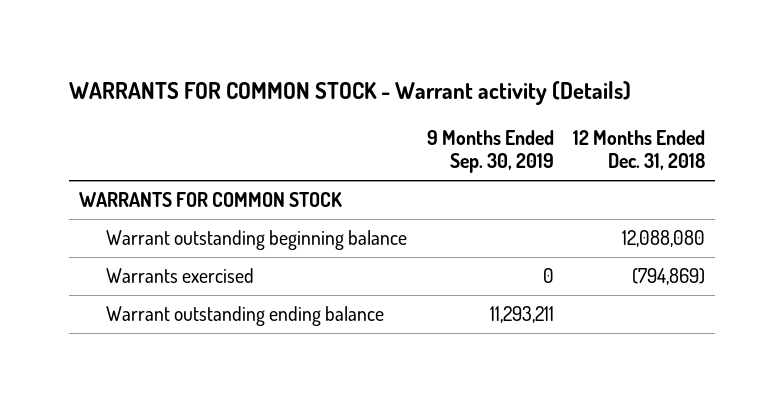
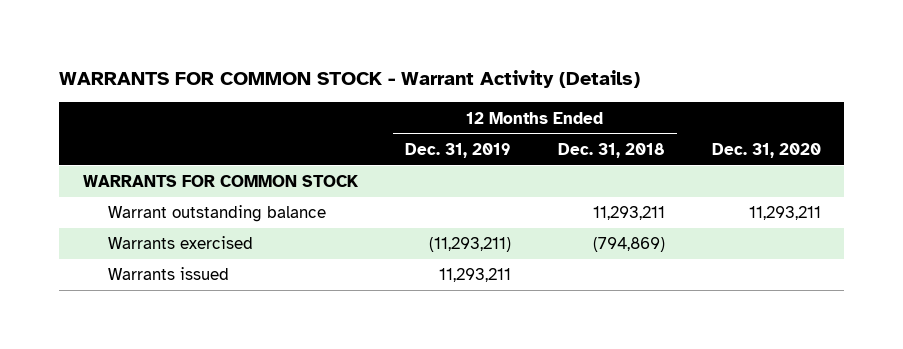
- WARRANTS FOR COMMON STOCK - Warrant activity (Details)
+ WARRANTS FOR COMMON STOCK - Warrant Activity (Details)
- | 9 Months Ended Sep. 30, 2019 | 12 Months Ended Dec. 31, 2018
+ | 12 Months Ended Dec. 31, 2019 | 12 Months Ended Dec. 31, 2018 | Dec. 31, 2020
- Warrant outstanding beginning balance | | 12,088,080
+ Warrant outstanding balance | | 11,293,211 | 11,293,211
- Warrant outstanding ending balance | 11,293,211 |
+ Warrants issued | 11,293,211 | |

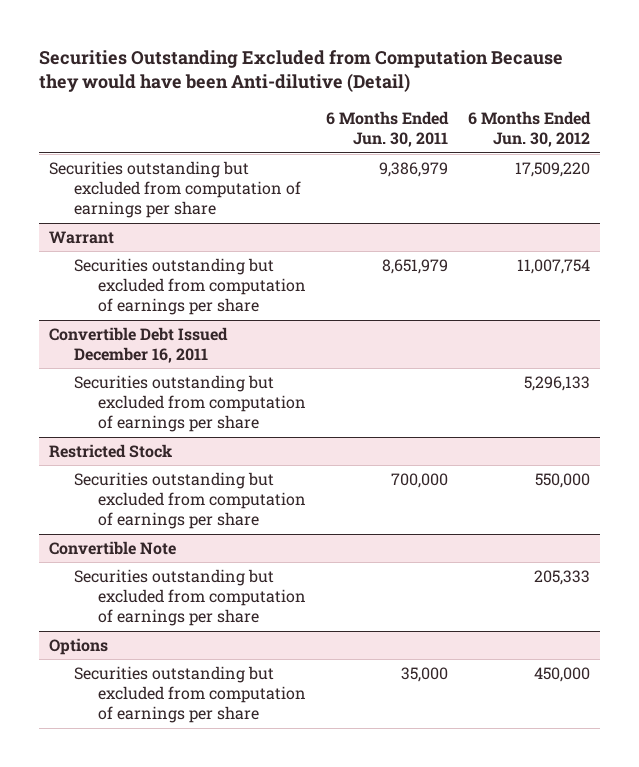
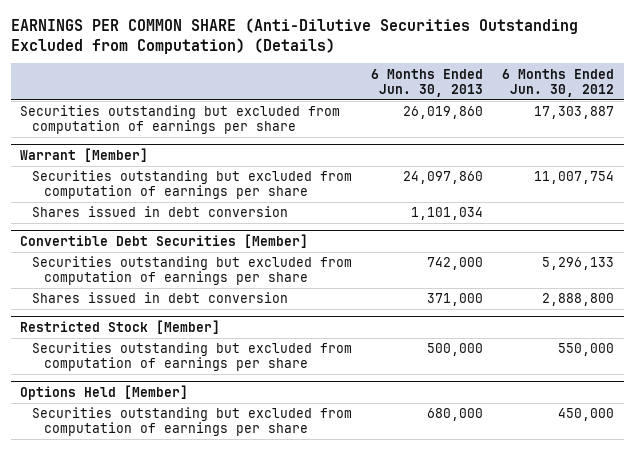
- Securities Outstanding Excluded from Computation Because they would have been Anti-dilutive (Detail)
+ EARNINGS PER COMMON SHARE (Anti-Dilutive Securities Outstanding Excluded from Computation) (Details)
- | 6 Months Ended Jun. 30, 2011 | 6 Months Ended Jun. 30, 2012
+ | 6 Months Ended Jun. 30, 2013 | 6 Months Ended Jun. 30, 2012
- Securities outstanding but excluded from computation of earnings per share | 9,386,979 | 17,509,220
- Warrant
+ Securities outstanding but excluded from computation of earnings per share | 26,019,860 | 17,303,887
+ Warrant [Member]
- Convertible Debt Issued December 16, 2011
+ Shares issued in debt conversion | 1,101,034 |
+ Convertible Debt Securities [Member]
- Restricted Stock
+ Shares issued in debt conversion | 371,000 | 2,888,800
+ Restricted Stock [Member]
- Convertible Note
- Securities outstanding but excluded from computation of earnings per share | | 205,333
- Options
+ Options Held [Member]

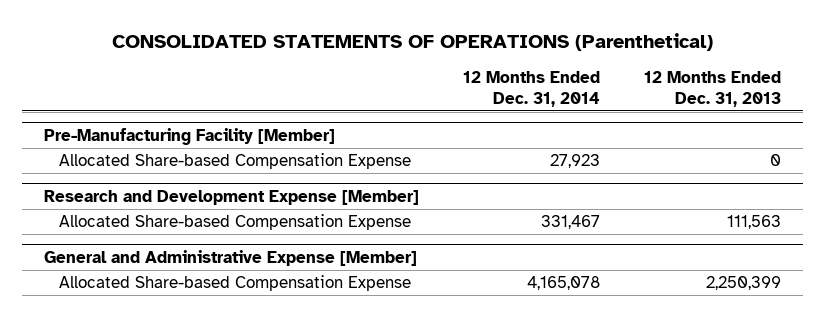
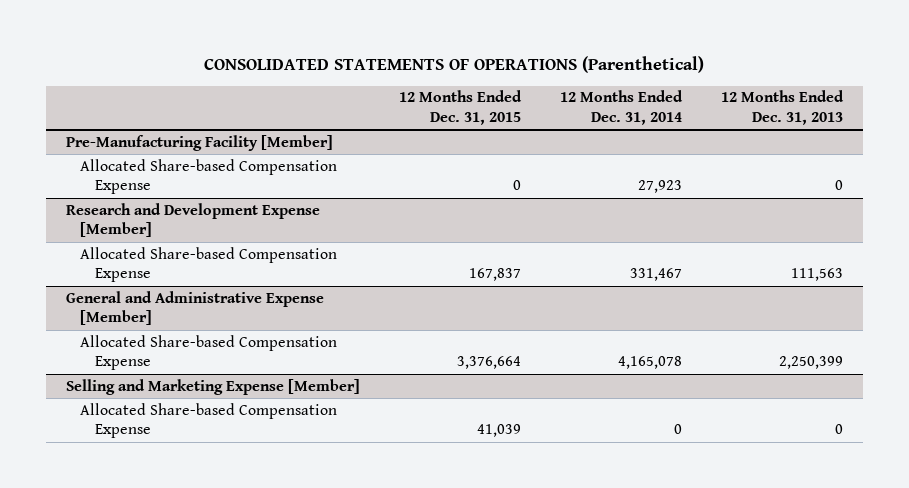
- | 12 Months Ended Dec. 31, 2014 | 12 Months Ended Dec. 31, 2013
+ | 12 Months Ended Dec. 31, 2015 | 12 Months Ended Dec. 31, 2014 | 12 Months Ended Dec. 31, 2013
+ Selling and Marketing Expense [Member]
+ Allocated Share-based Compensation Expense | 41,039 | 0 | 0

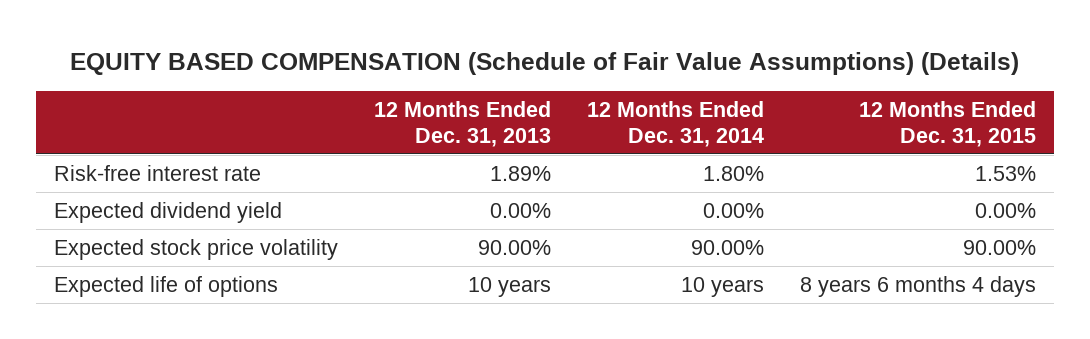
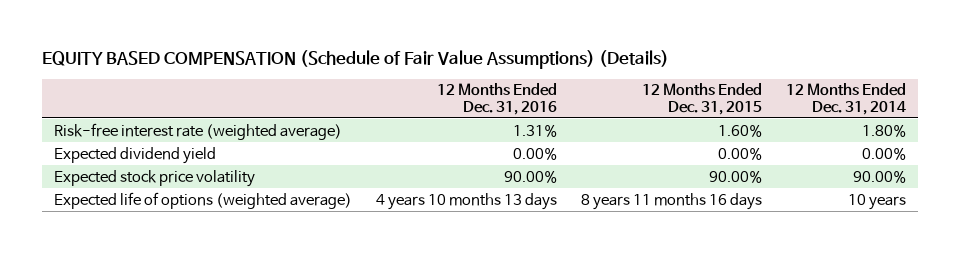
- | 12 Months Ended Dec. 31, 2013 | 12 Months Ended Dec. 31, 2014 | 12 Months Ended Dec. 31, 2015
+ | 12 Months Ended Dec. 31, 2016 | 12 Months Ended Dec. 31, 2015 | 12 Months Ended Dec. 31, 2014
- Risk-free interest rate | 1.89% | 1.80% | 1.53%
+ Risk-free interest rate (weighted average) | 1.31% | 1.60% | 1.80%
- Expected life of options | 10 years | 10 years | 8 years 6 months 4 days
+ Expected life of options (weighted average) | 4 years 10 months 13 days | 8 years 11 months 16 days | 10 years

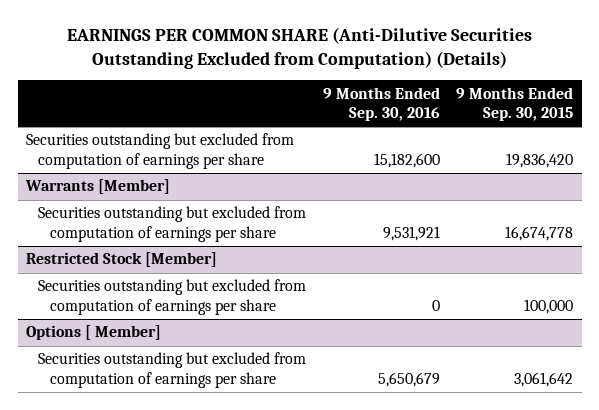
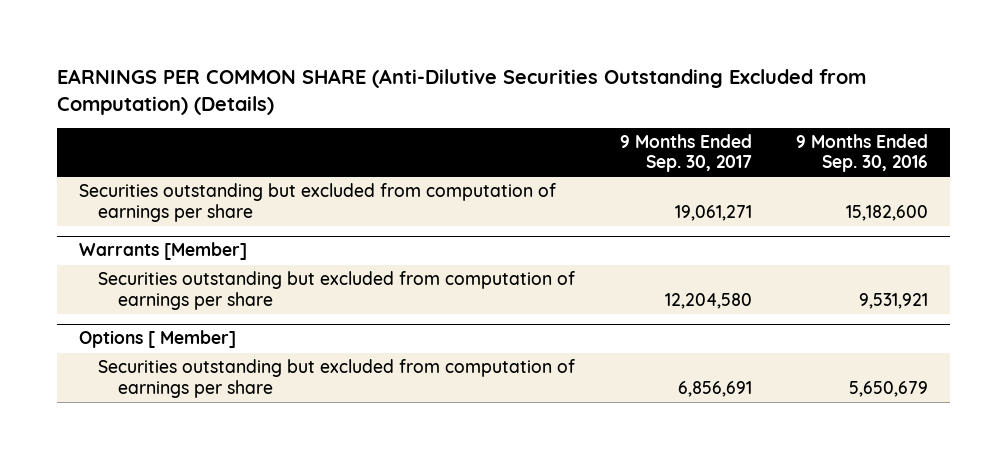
- | 9 Months Ended Sep. 30, 2016 | 9 Months Ended Sep. 30, 2015
+ | 9 Months Ended Sep. 30, 2017 | 9 Months Ended Sep. 30, 2016
- Restricted Stock [Member]
- Securities outstanding but excluded from computation of earnings per share | 0 | 100,000

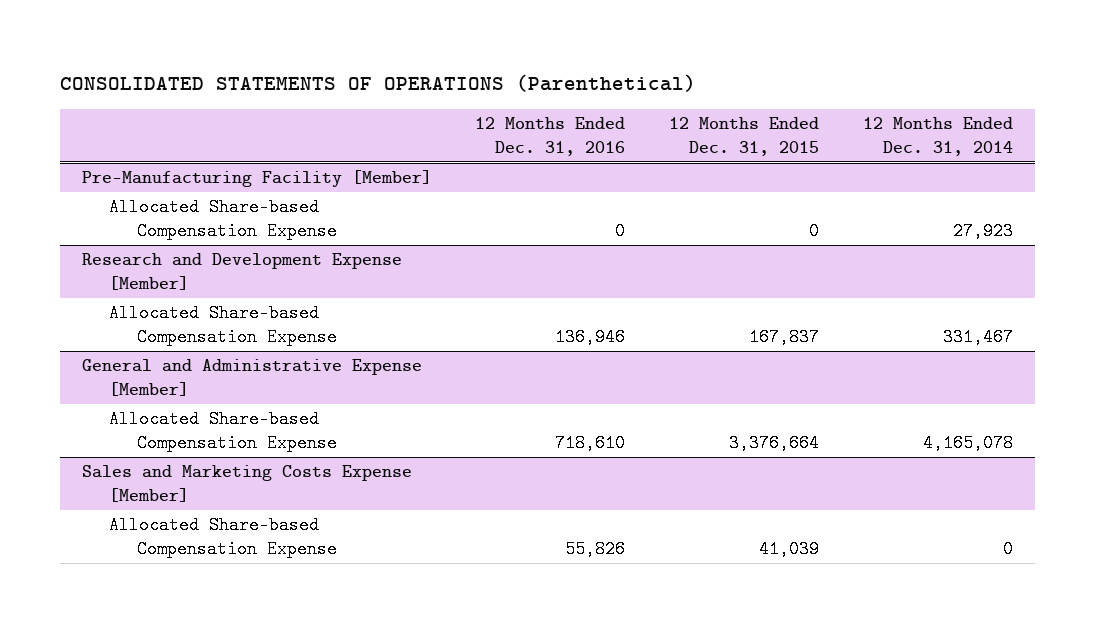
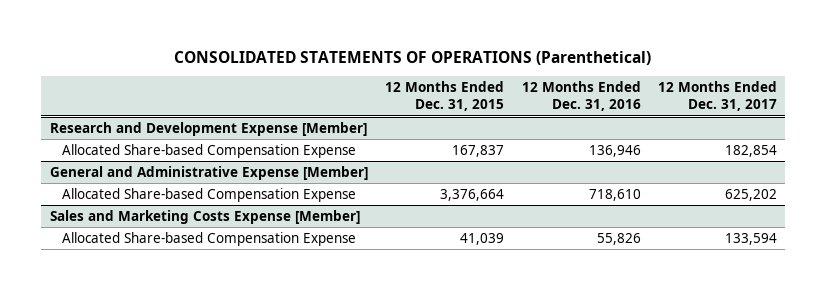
- | 12 Months Ended Dec. 31, 2016 | 12 Months Ended Dec. 31, 2015 | 12 Months Ended Dec. 31, 2014
+ | 12 Months Ended Dec. 31, 2015 | 12 Months Ended Dec. 31, 2016 | 12 Months Ended Dec. 31, 2017
- Pre-Manufacturing Facility [Member]
- Allocated Share-based Compensation Expense | 0 | 0 | 27,923

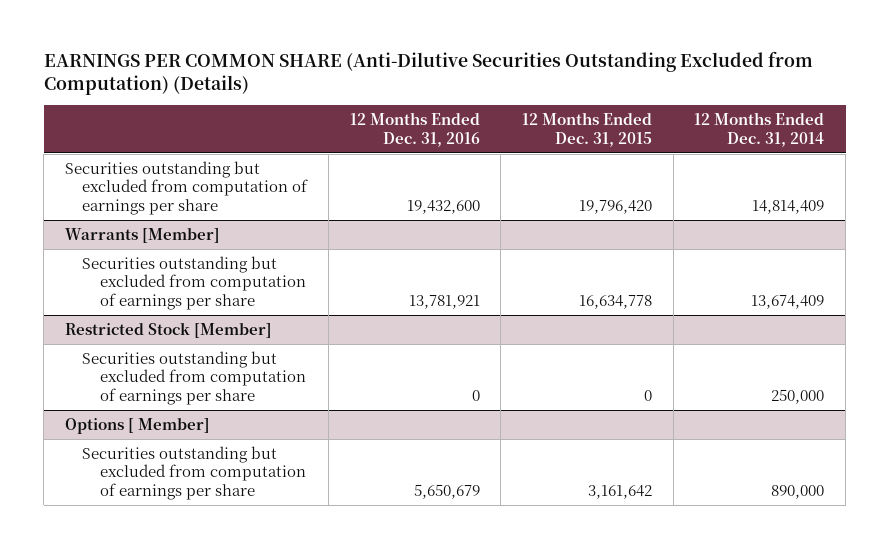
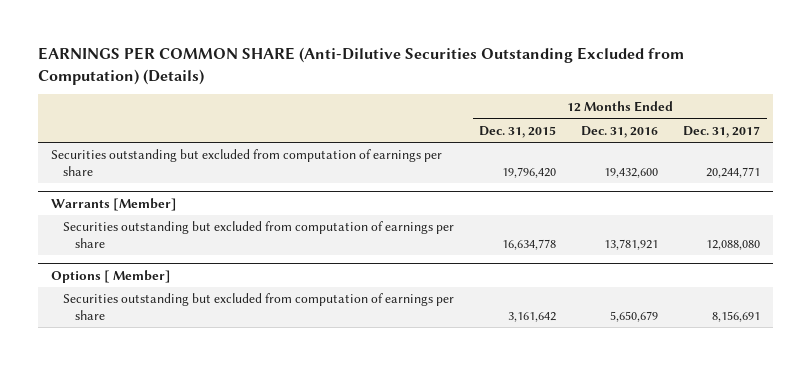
- | 12 Months Ended Dec. 31, 2016 | 12 Months Ended Dec. 31, 2015 | 12 Months Ended Dec. 31, 2014
+ | 12 Months Ended Dec. 31, 2015 | 12 Months Ended Dec. 31, 2016 | 12 Months Ended Dec. 31, 2017
- Restricted Stock [Member]
- Securities outstanding but excluded from computation of earnings per share | 0 | 0 | 250,000

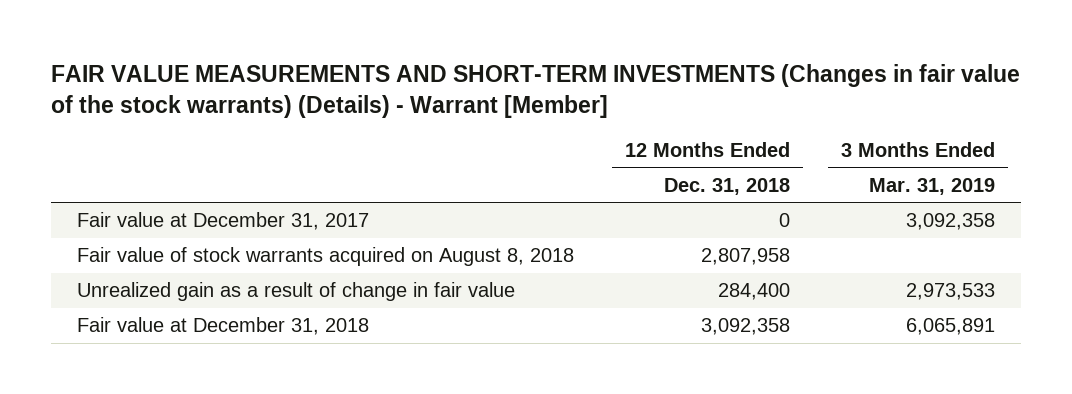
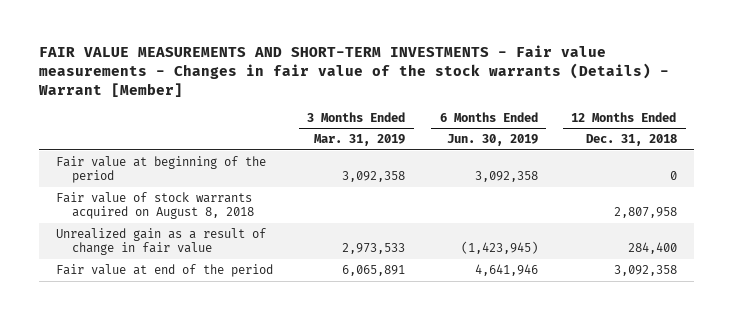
- FAIR VALUE MEASUREMENTS AND SHORT-TERM INVESTMENTS (Changes in fair value of the stock warrants) (Details) - Warrant [Member]
+ FAIR VALUE MEASUREMENTS AND SHORT-TERM INVESTMENTS - Fair value measurements - Changes in fair value of the stock warrants (Details) - Warrant [Member]
- | 12 Months Ended Dec. 31, 2018 | 3 Months Ended Mar. 31, 2019
+ | 3 Months Ended Mar. 31, 2019 | 6 Months Ended Jun. 30, 2019 | 12 Months Ended Dec. 31, 2018
- Fair value at December 31, 2017 | 0 | 3,092,358
+ Fair value at beginning of the period | 3,092,358 | 3,092,358 | 0
- Fair value at December 31, 2018 | 3,092,358 | 6,065,891
+ Fair value at end of the period | 6,065,891 | 4,641,946 | 3,092,358

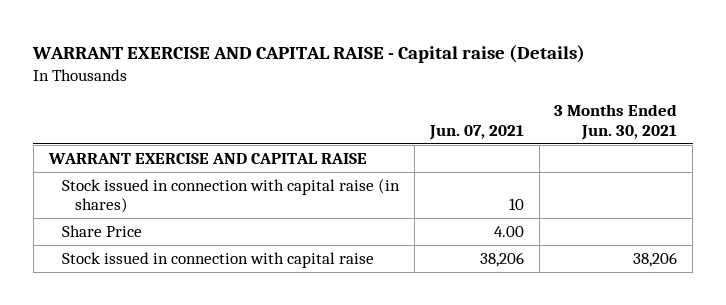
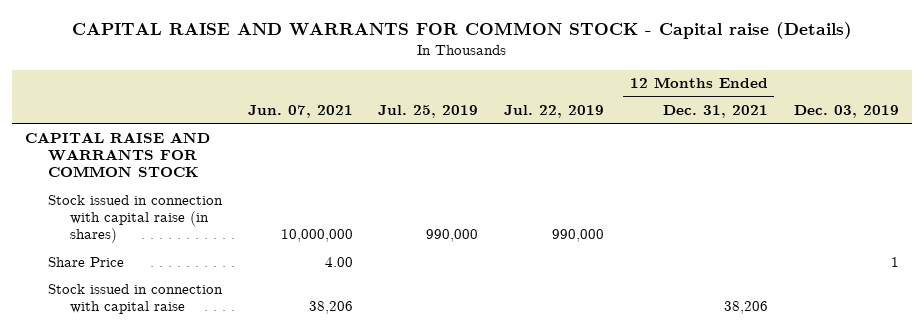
- WARRANT EXERCISE AND CAPITAL RAISE - Capital raise (Details)
+ CAPITAL RAISE AND WARRANTS FOR COMMON STOCK - Capital raise (Details)
- | Jun. 07, 2021 | 3 Months Ended Jun. 30, 2021
+ | Jun. 07, 2021 | Jul. 25, 2019 | Jul. 22, 2019 | 12 Months Ended Dec. 31, 2021 | Dec. 03, 2019
- WARRANT EXERCISE AND CAPITAL RAISE
- Stock issued in connection with capital raise (in shares) | 10 |
+ CAPITAL RAISE AND WARRANTS FOR COMMON STOCK
+ Stock issued in connection with capital raise (in shares) | 10,000,000 | 990,000 | 990,000 | |

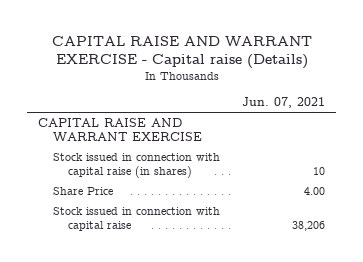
- CAPITAL RAISE AND WARRANTS FOR COMMON STOCK - Capital raise (Details)
+ CAPITAL RAISE AND WARRANT EXERCISE - Capital raise (Details)
- | Jun. 07, 2021 | Jul. 25, 2019 | Jul. 22, 2019 | 12 Months Ended Dec. 31, 2021 | Dec. 03, 2019
+ | Jun. 07, 2021
- CAPITAL RAISE AND WARRANTS FOR COMMON STOCK
- Stock issued in connection with capital raise (in shares) | 10,000,000 | 990,000 | 990,000 | |
+ CAPITAL RAISE AND WARRANT EXERCISE
+ Stock issued in connection with capital raise (in shares) | 10

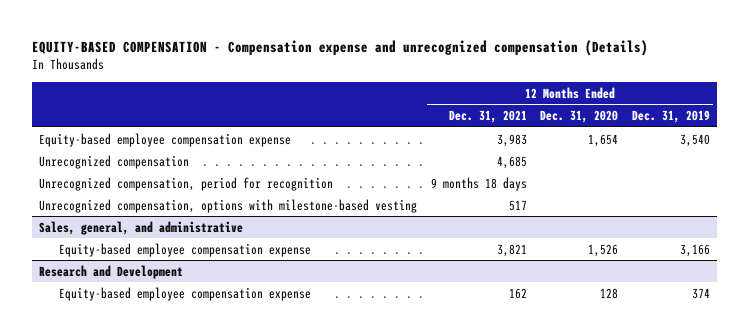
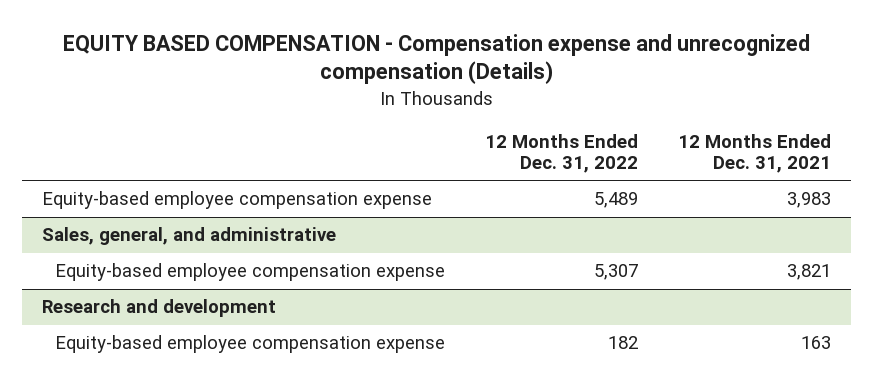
- EQUITY-BASED COMPENSATION - Compensation expense and unrecognized compensation (Details)
+ EQUITY BASED COMPENSATION - Compensation expense and unrecognized compensation (Details)
- | 12 Months Ended Dec. 31, 2021 | 12 Months Ended Dec. 31, 2020 | 12 Months Ended Dec. 31, 2019
+ | 12 Months Ended Dec. 31, 2022 | 12 Months Ended Dec. 31, 2021
- Unrecognized compensation | 4,685 | |
- Unrecognized compensation, period for recognition | 9 months 18 days | |
- Unrecognized compensation, options with milestone-based vesting | 517 | |
- Research and Development
- Equity-based employee compensation expense | 162 | 128 | 374
+ Research and development
+ Equity-based employee compensation expense | 182 | 163

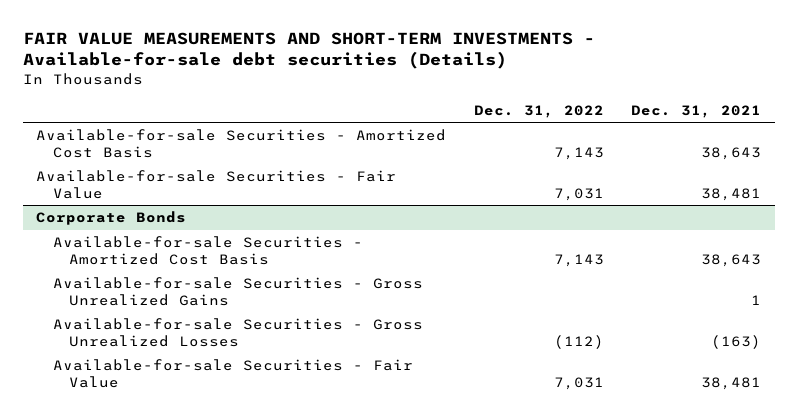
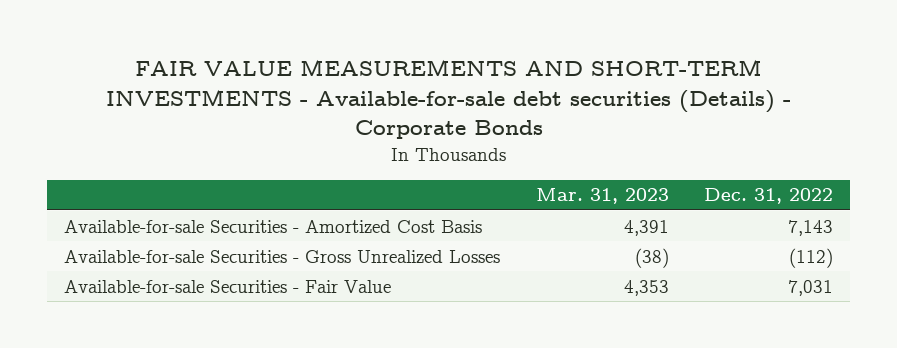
- FAIR VALUE MEASUREMENTS AND SHORT-TERM INVESTMENTS - Available-for-sale debt securities (Details)
+ FAIR VALUE MEASUREMENTS AND SHORT-TERM INVESTMENTS - Available-for-sale debt securities (Details) - Corporate Bonds
- | Dec. 31, 2022 | Dec. 31, 2021
+ | Mar. 31, 2023 | Dec. 31, 2022
- Available-for-sale Securities - Fair Value | 7,031 | 38,481
- Corporate Bonds
- Available-for-sale Securities - Amortized Cost Basis | 7,143 | 38,643
- Available-for-sale Securities - Gross Unrealized Gains | | 1

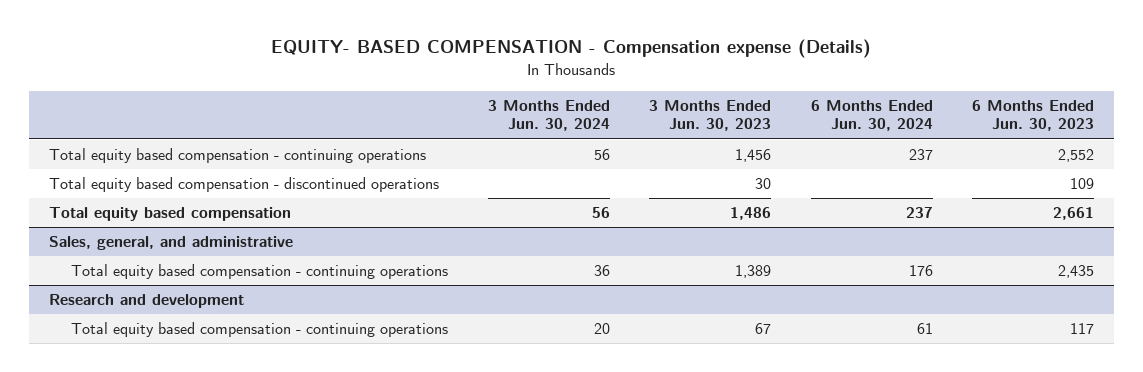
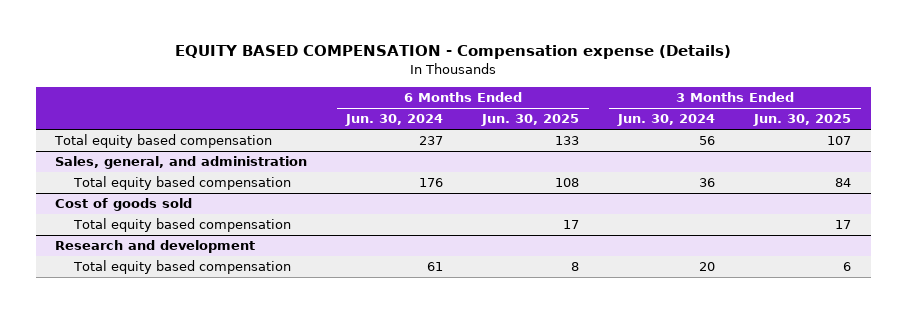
- EQUITY- BASED COMPENSATION - Compensation expense (Details)
+ EQUITY BASED COMPENSATION - Compensation expense (Details)
- | 3 Months Ended Jun. 30, 2024 | 3 Months Ended Jun. 30, 2023 | 6 Months Ended Jun. 30, 2024 | 6 Months Ended Jun. 30, 2023
+ | 6 Months Ended Jun. 30, 2024 | 6 Months Ended Jun. 30, 2025 | 3 Months Ended Jun. 30, 2024 | 3 Months Ended Jun. 30, 2025
- Total equity based compensation - continuing operations | 56 | 1,456 | 237 | 2,552
- Total equity based compensation - discontinued operations | | 30 | | 109
- Sales, general, and administrative
- Total equity based compensation - continuing operations | 36 | 1,389 | 176 | 2,435
+ Sales, general, and administration
+ Total equity based compensation | 176 | 108 | 36 | 84
+ Cost of goods sold
+ Total equity based compensation | | 17 | | 17
@ Research and development
- Total equity based compensation - continuing operations | 20 | 67 | 61 | 117
+ Total equity based compensation | 61 | 8 | 20 | 6

